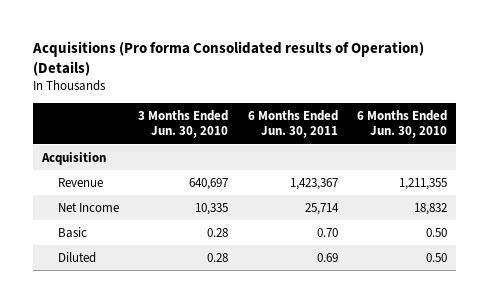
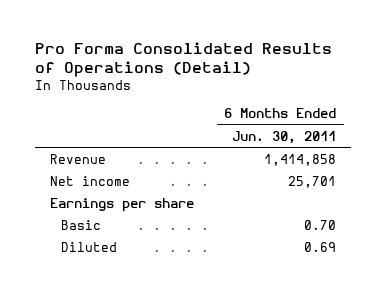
- Acquisitions (Pro forma Consolidated results of Operation) (Details)
+ Pro Forma Consolidated Results of Operations (Detail)
- | 3 Months Ended Jun. 30, 2010 | 6 Months Ended Jun. 30, 2011 | 6 Months Ended Jun. 30, 2010
+ | 6 Months Ended Jun. 30, 2011
- Acquisition
- Revenue | 640,697 | 1,423,367 | 1,211,355
- Net Income | 10,335 | 25,714 | 18,832
+ Revenue | 1,414,858
+ Net income | 25,701
+ Earnings per share

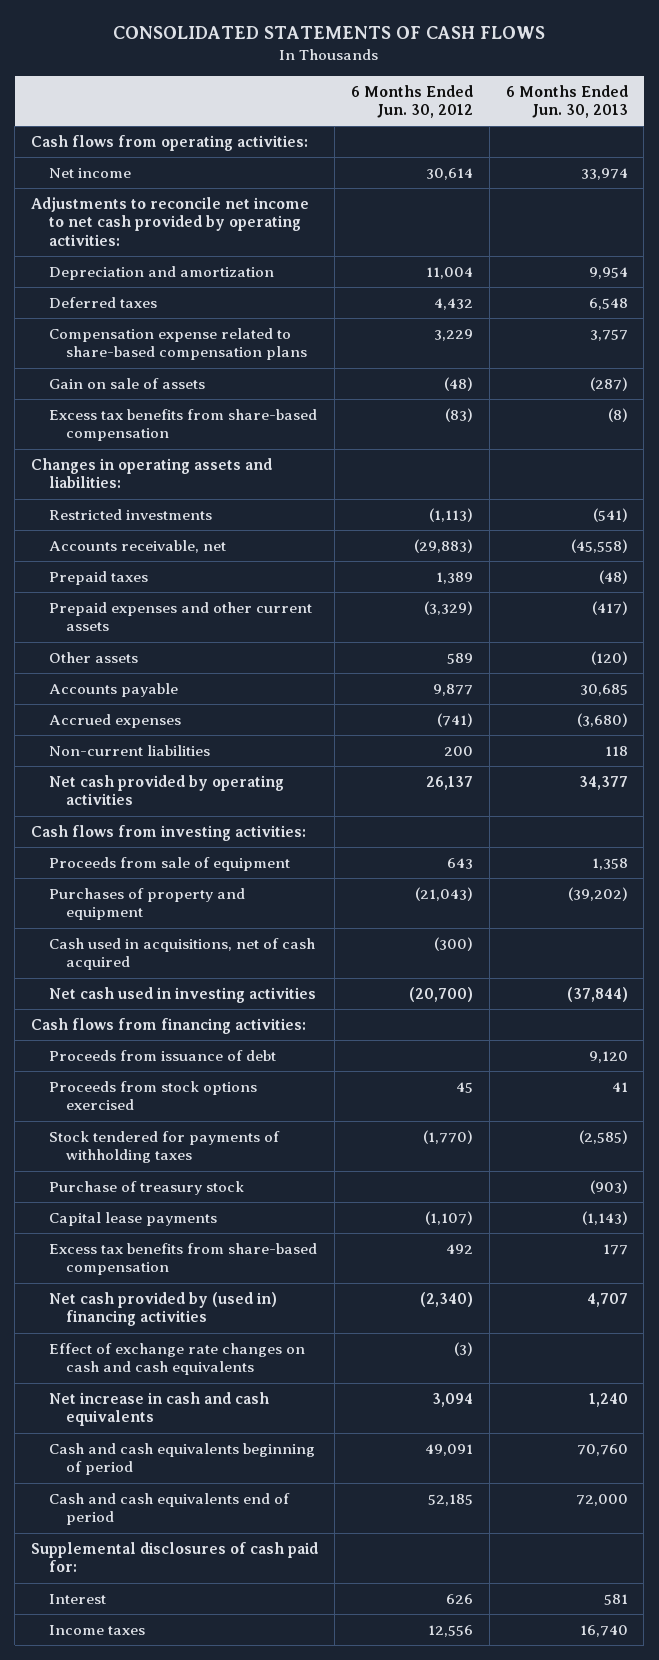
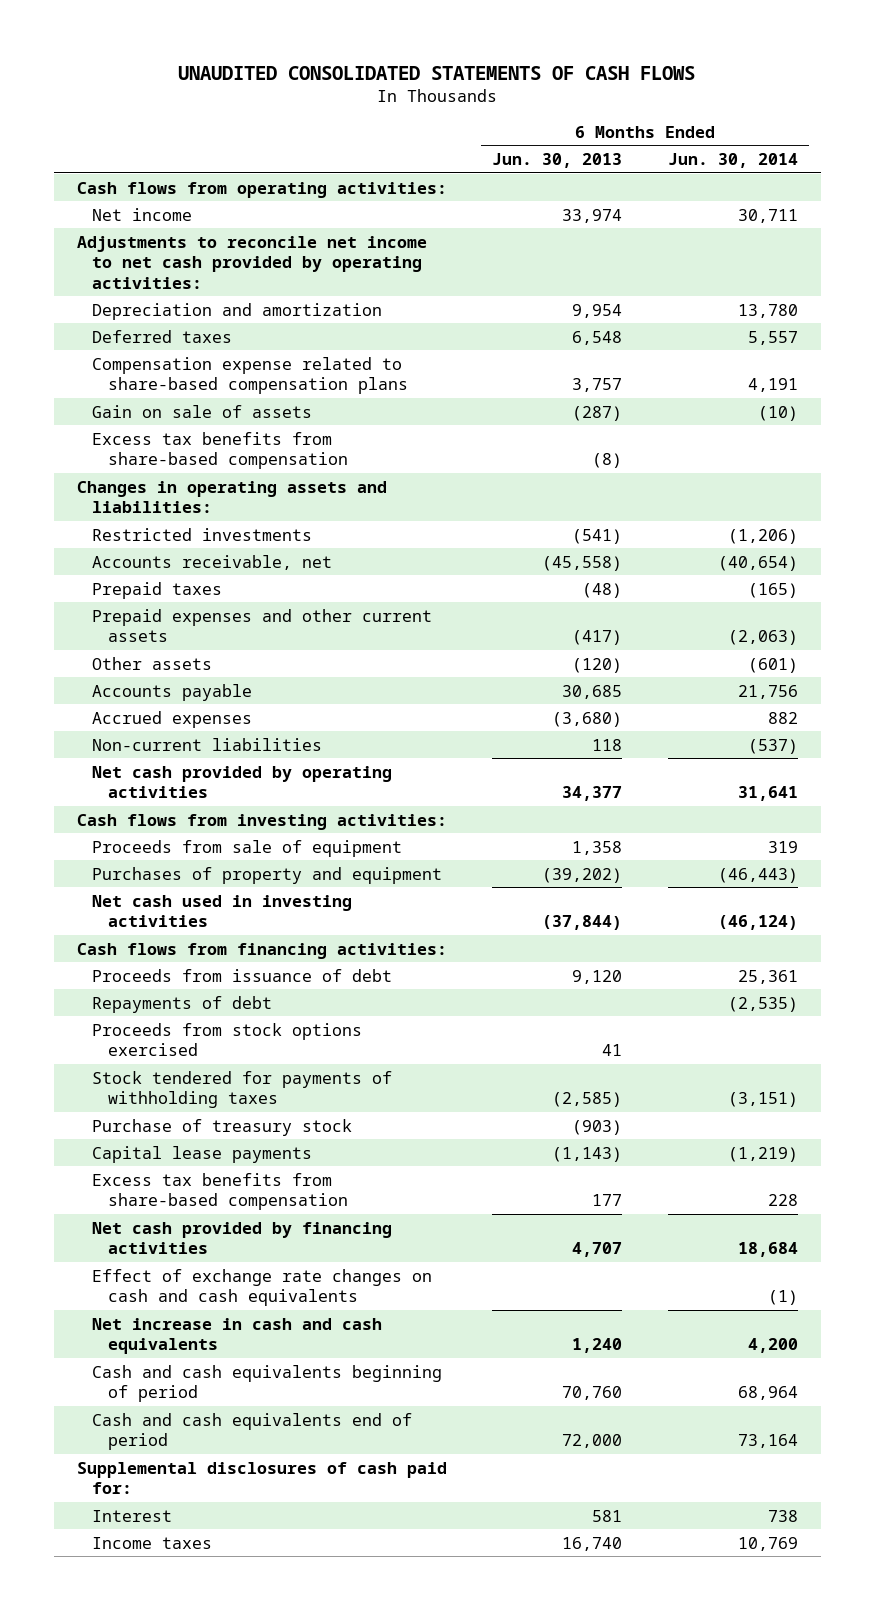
- CONSOLIDATED STATEMENTS OF CASH FLOWS
+ UNAUDITED CONSOLIDATED STATEMENTS OF CASH FLOWS
- | 6 Months Ended Jun. 30, 2012 | 6 Months Ended Jun. 30, 2013
+ | 6 Months Ended Jun. 30, 2013 | 6 Months Ended Jun. 30, 2014
- Cash used in acquisitions, net of cash acquired | (300) |
+ Repayments of debt | | (2,535)
- Net cash provided by (used in) financing activities | (2,340) | 4,707
+ Net cash provided by financing activities | 4,707 | 18,684

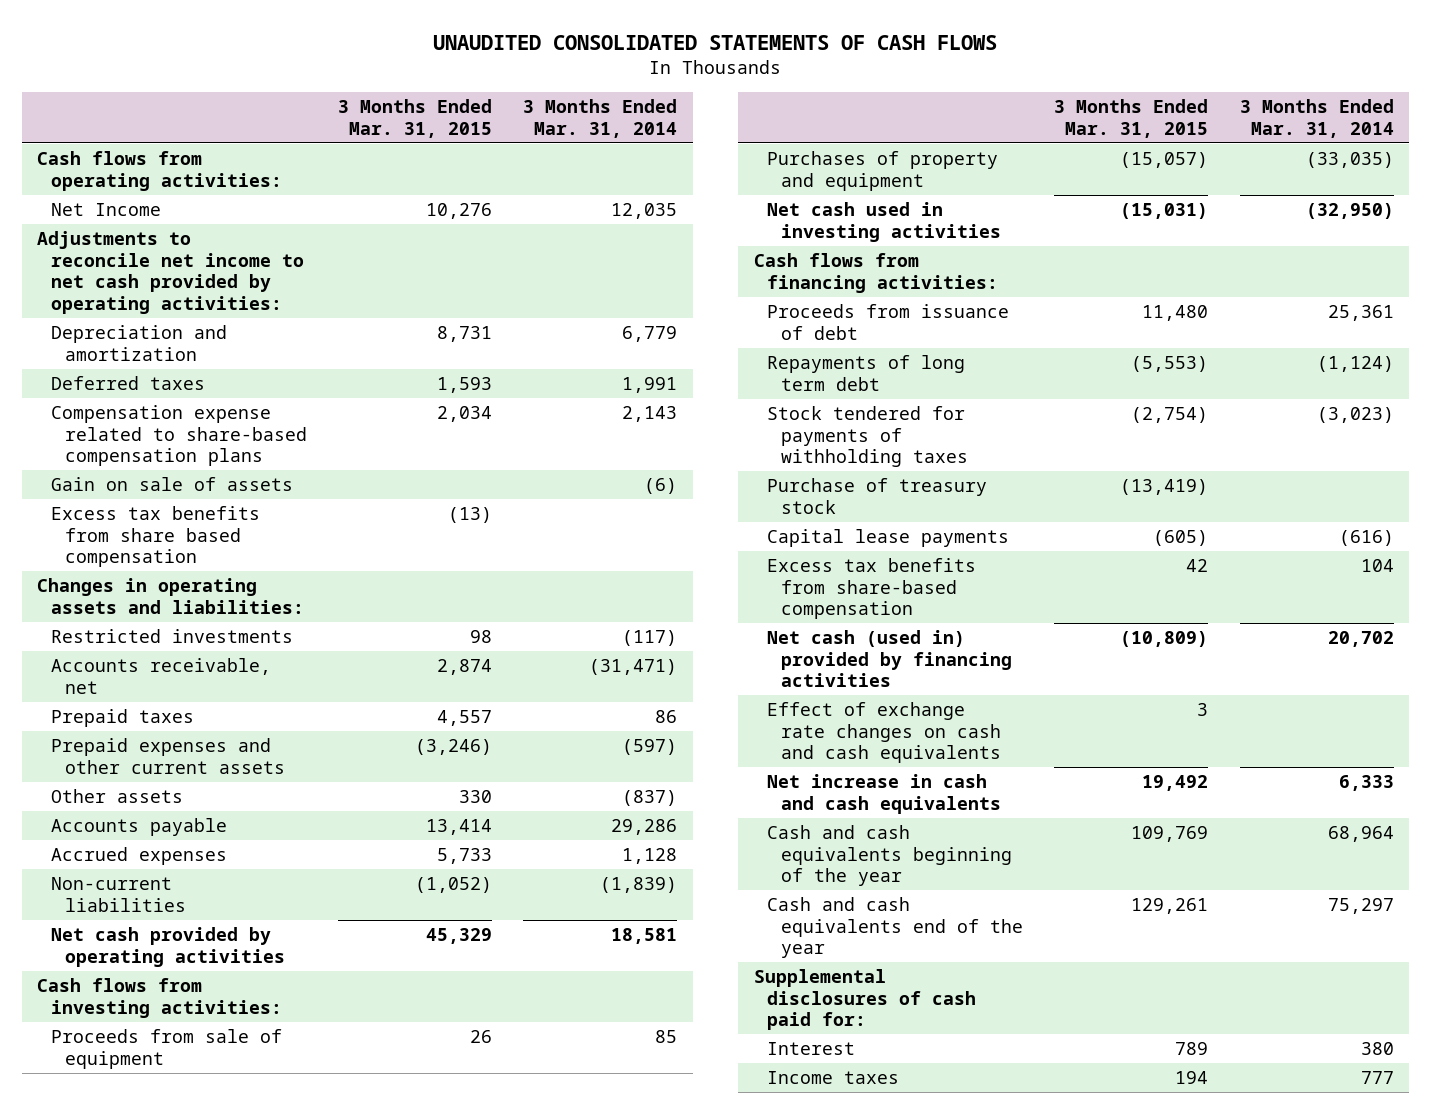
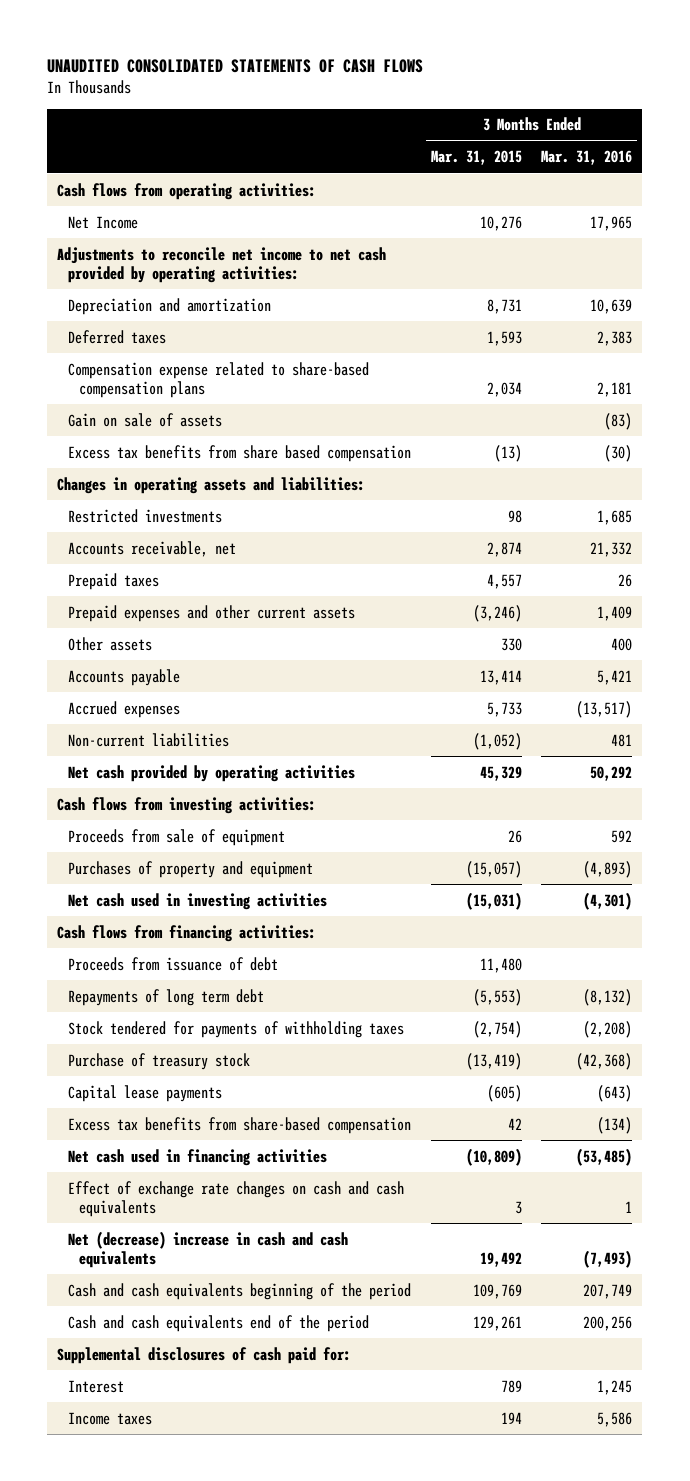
- | 3 Months Ended Mar. 31, 2015 | 3 Months Ended Mar. 31, 2014
+ | 3 Months Ended Mar. 31, 2015 | 3 Months Ended Mar. 31, 2016
- Net cash (used in) provided by financing activities | (10,809) | 20,702
+ Net cash used in financing activities | (10,809) | (53,485)
- Net increase in cash and cash equivalents | 19,492 | 6,333
- Cash and cash equivalents beginning of the year | 109,769 | 68,964
- Cash and cash equivalents end of the year | 129,261 | 75,297
+ Net (decrease) increase in cash and cash equivalents | 19,492 | (7,493)
+ Cash and cash equivalents beginning of the period | 109,769 | 207,749
+ Cash and cash equivalents end of the period | 129,261 | 200,256

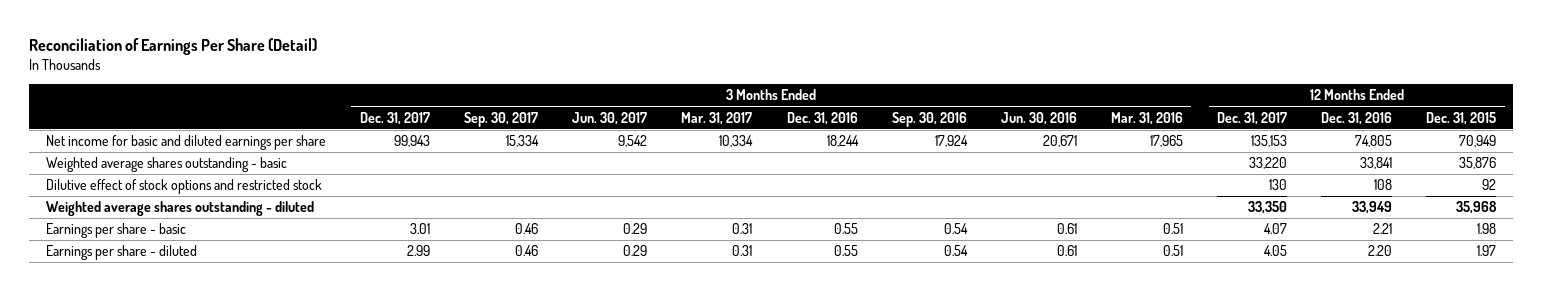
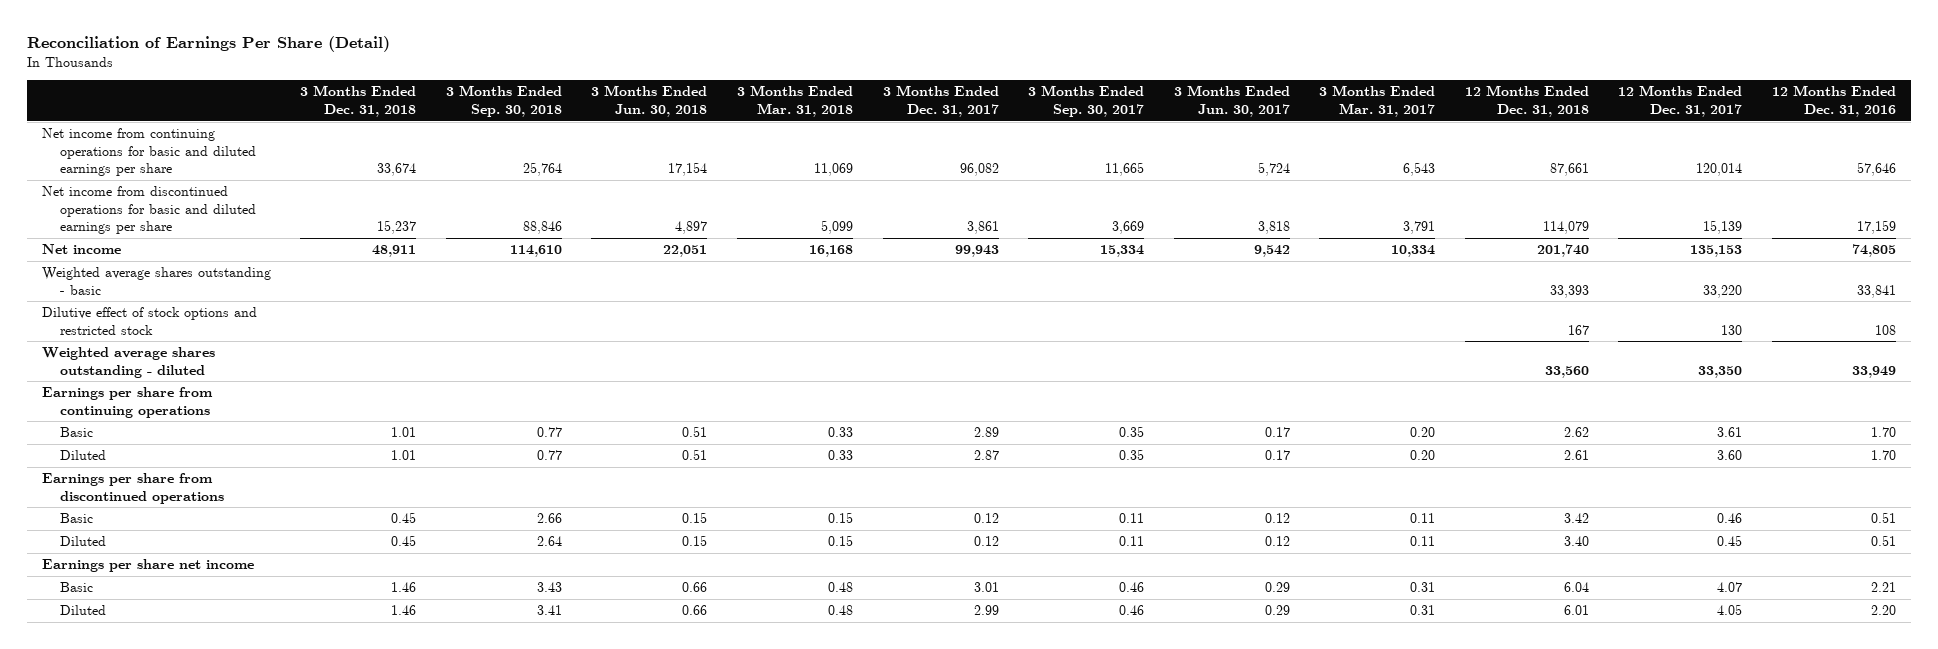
- | 3 Months Ended Dec. 31, 2017 | 3 Months Ended Sep. 30, 2017 | 3 Months Ended Jun. 30, 2017 | 3 Months Ended Mar. 31, 2017 | 3 Months Ended Dec. 31, 2016 | 3 Months Ended Sep. 30, 2016 | 3 Months Ended Jun. 30, 2016 | 3 Months Ended Mar. 31, 2016 | 12 Months Ended Dec. 31, 2017 | 12 Months Ended Dec. 31, 2016 | 12 Months Ended Dec. 31, 2015
+ | 3 Months Ended Dec. 31, 2018 | 3 Months Ended Sep. 30, 2018 | 3 Months Ended Jun. 30, 2018 | 3 Months Ended Mar. 31, 2018 | 3 Months Ended Dec. 31, 2017 | 3 Months Ended Sep. 30, 2017 | 3 Months Ended Jun. 30, 2017 | 3 Months Ended Mar. 31, 2017 | 12 Months Ended Dec. 31, 2018 | 12 Months Ended Dec. 31, 2017 | 12 Months Ended Dec. 31, 2016
- Net income for basic and diluted earnings per share | 99,943 | 15,334 | 9,542 | 10,334 | 18,244 | 17,924 | 20,671 | 17,965 | 135,153 | 74,805 | 70,949
+ Net income from continuing operations for basic and diluted earnings per share | 33,674 | 25,764 | 17,154 | 11,069 | 96,082 | 11,665 | 5,724 | 6,543 | 87,661 | 120,014 | 57,646
+ Net income from discontinued operations for basic and diluted earnings per share | 15,237 | 88,846 | 4,897 | 5,099 | 3,861 | 3,669 | 3,818 | 3,791 | 114,079 | 15,139 | 17,159
+ Net income | 48,911 | 114,610 | 22,051 | 16,168 | 99,943 | 15,334 | 9,542 | 10,334 | 201,740 | 135,153 | 74,805
- Earnings per share - basic | 3.01 | 0.46 | 0.29 | 0.31 | 0.55 | 0.54 | 0.61 | 0.51 | 4.07 | 2.21 | 1.98
- Earnings per share - diluted | 2.99 | 0.46 | 0.29 | 0.31 | 0.55 | 0.54 | 0.61 | 0.51 | 4.05 | 2.20 | 1.97
+ Earnings per share from continuing operations
+ Basic | 1.01 | 0.77 | 0.51 | 0.33 | 2.89 | 0.35 | 0.17 | 0.20 | 2.62 | 3.61 | 1.70
+ Diluted | 1.01 | 0.77 | 0.51 | 0.33 | 2.87 | 0.35 | 0.17 | 0.20 | 2.61 | 3.60 | 1.70
+ Earnings per share from discontinued operations
+ Basic | 0.45 | 2.66 | 0.15 | 0.15 | 0.12 | 0.11 | 0.12 | 0.11 | 3.42 | 0.46 | 0.51
+ Diluted | 0.45 | 2.64 | 0.15 | 0.15 | 0.12 | 0.11 | 0.12 | 0.11 | 3.40 | 0.45 | 0.51
+ Earnings per share net income
+ Basic | 1.46 | 3.43 | 0.66 | 0.48 | 3.01 | 0.46 | 0.29 | 0.31 | 6.04 | 4.07 | 2.21
+ Diluted | 1.46 | 3.41 | 0.66 | 0.48 | 2.99 | 0.46 | 0.29 | 0.31 | 6.01 | 4.05 | 2.20

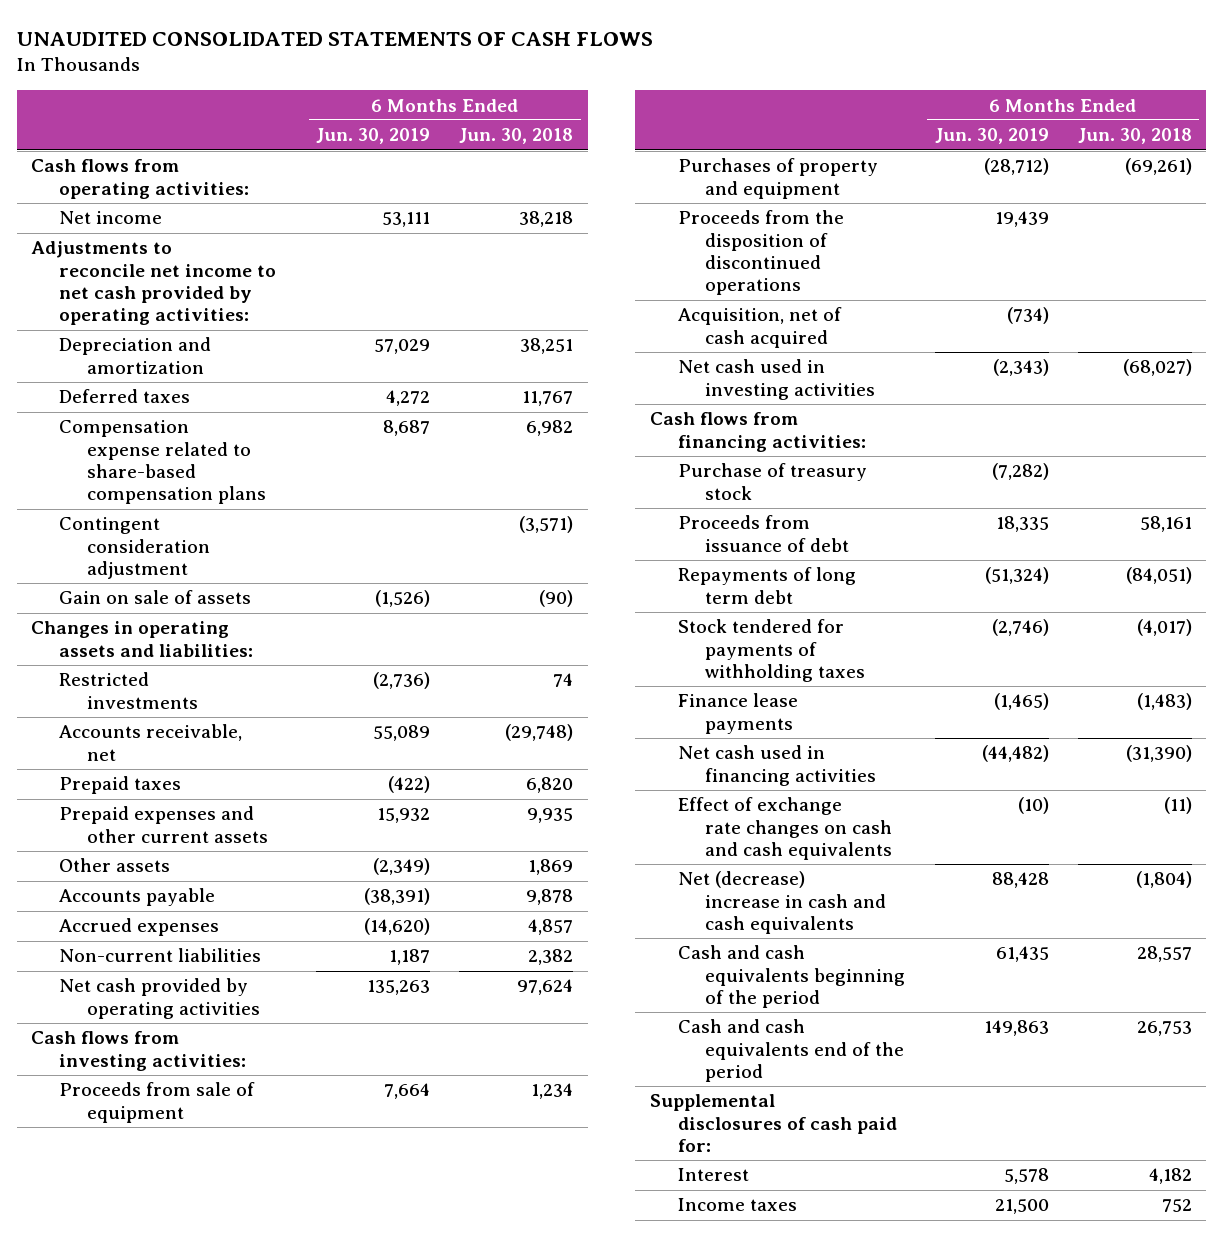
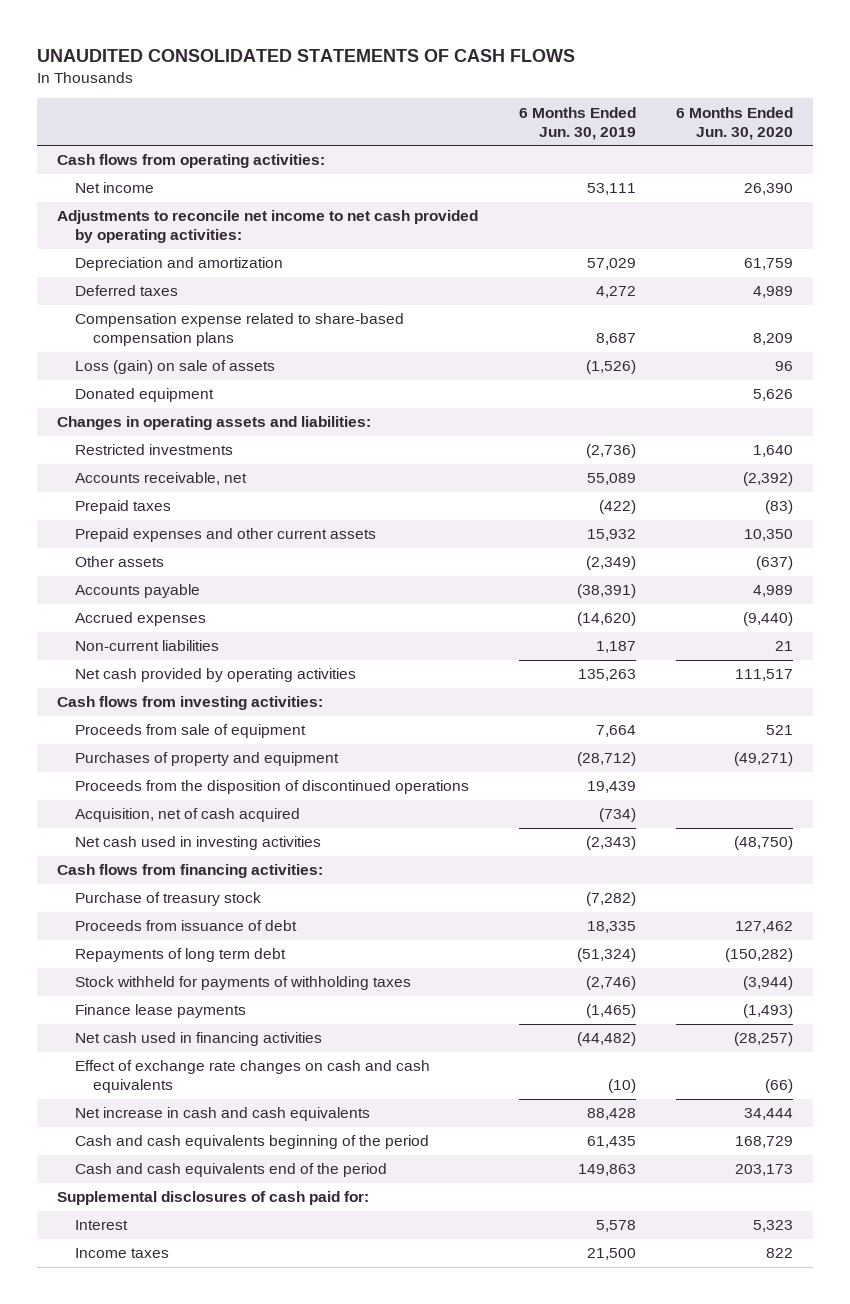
- | 6 Months Ended Jun. 30, 2019 | 6 Months Ended Jun. 30, 2018
+ | 6 Months Ended Jun. 30, 2019 | 6 Months Ended Jun. 30, 2020
- Contingent consideration adjustment | | (3,571)
- Gain on sale of assets | (1,526) | (90)
+ Loss (gain) on sale of assets | (1,526) | 96
+ Donated equipment | | 5,626
- Stock tendered for payments of withholding taxes | (2,746) | (4,017)
+ Stock withheld for payments of withholding taxes | (2,746) | (3,944)
- Net (decrease) increase in cash and cash equivalents | 88,428 | (1,804)
+ Net increase in cash and cash equivalents | 88,428 | 34,444

